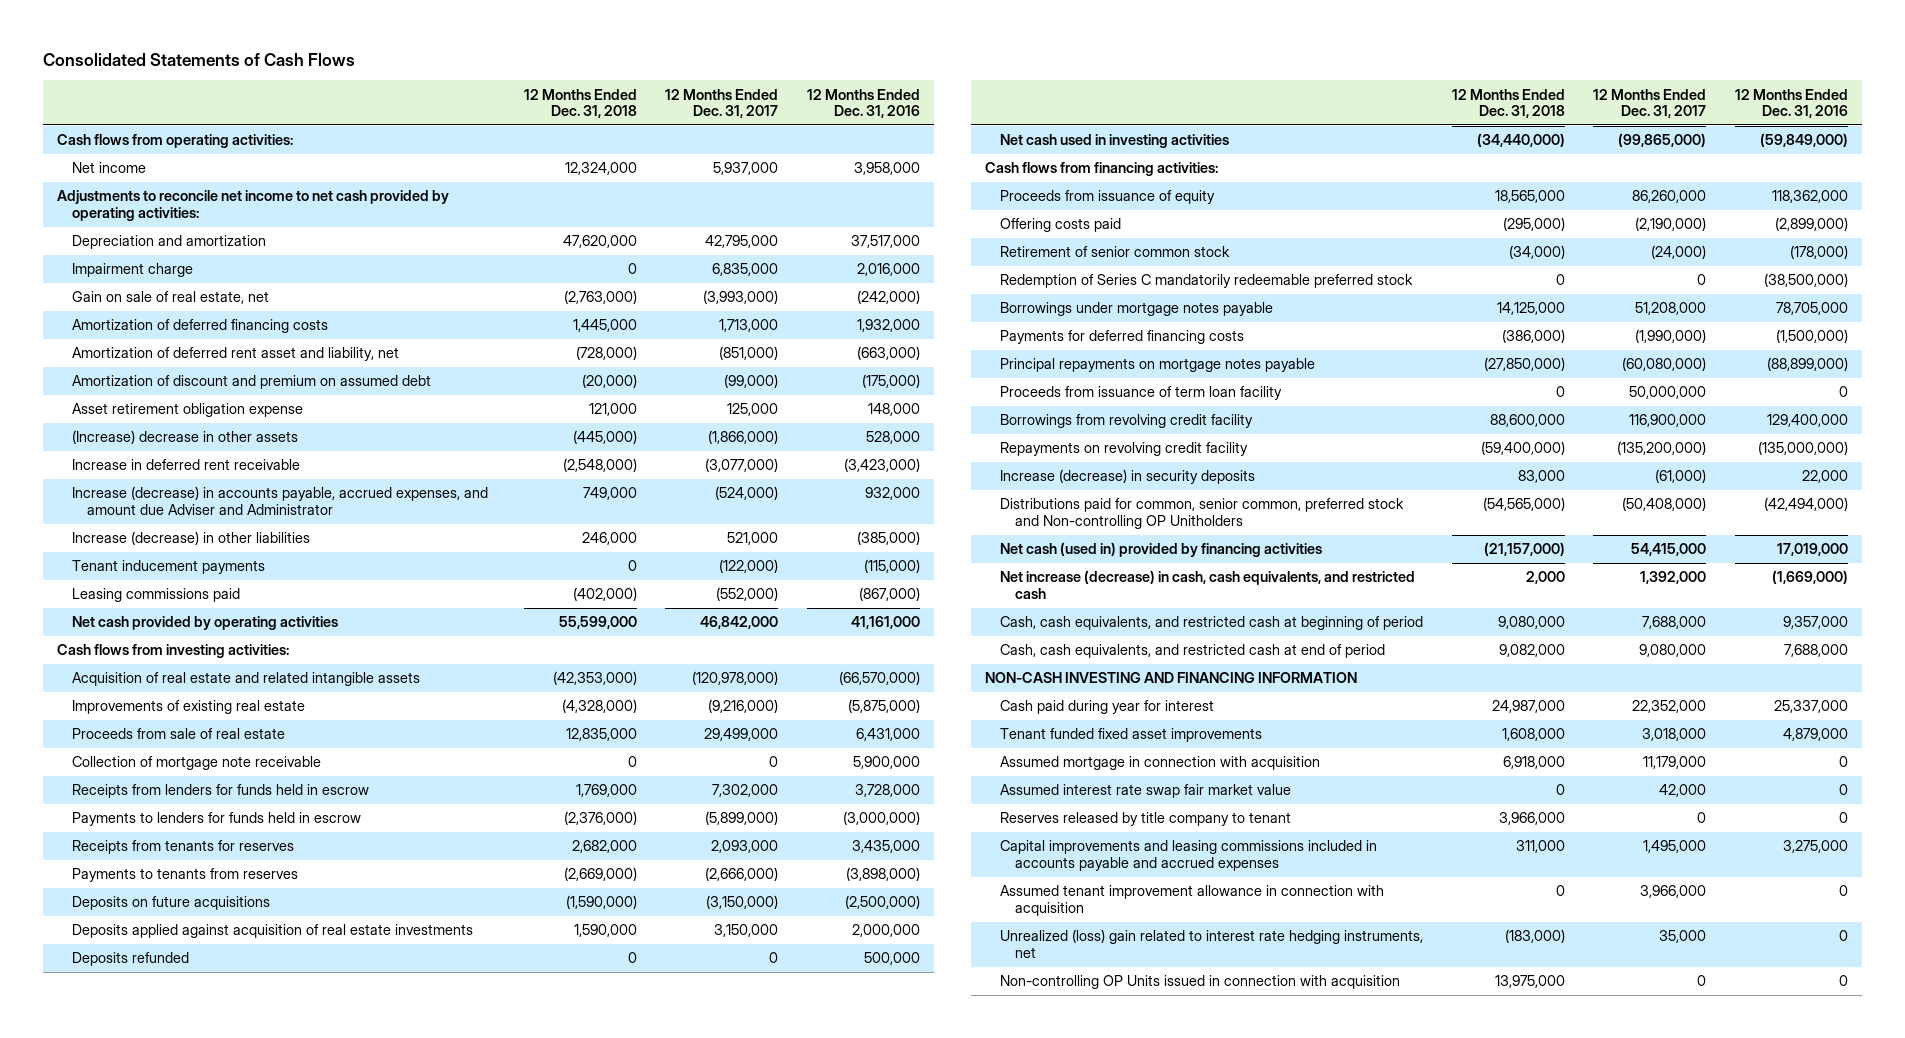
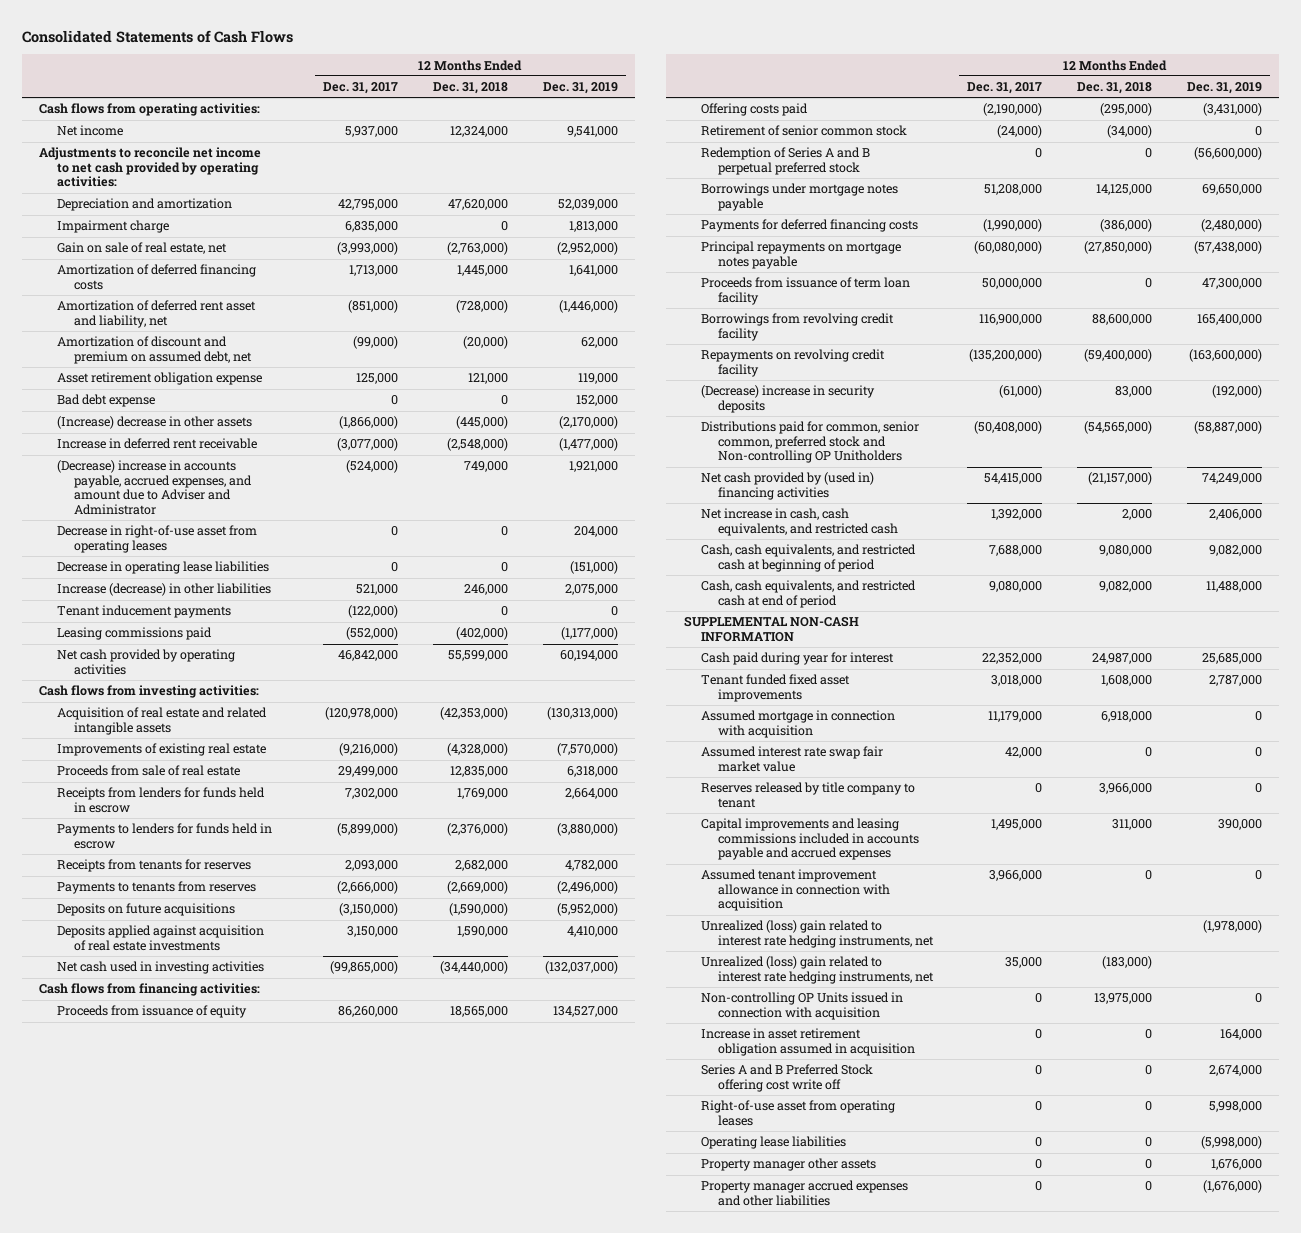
- | 12 Months Ended Dec. 31, 2018 | 12 Months Ended Dec. 31, 2017 | 12 Months Ended Dec. 31, 2016
+ | 12 Months Ended Dec. 31, 2017 | 12 Months Ended Dec. 31, 2018 | 12 Months Ended Dec. 31, 2019
- Amortization of discount and premium on assumed debt | (20,000) | (99,000) | (175,000)
+ Amortization of discount and premium on assumed debt, net | (99,000) | (20,000) | 62,000
+ Bad debt expense | 0 | 0 | 152,000
- Increase (decrease) in accounts payable, accrued expenses, and amount due Adviser and Administrator | 749,000 | (524,000) | 932,000
+ (Decrease) increase in accounts payable, accrued expenses, and amount due to Adviser and Administrator | (524,000) | 749,000 | 1,921,000
+ Decrease in right-of-use asset from operating leases | 0 | 0 | 204,000
+ Decrease in operating lease liabilities | 0 | 0 | (151,000)
- Collection of mortgage note receivable | 0 | 0 | 5,900,000
- Deposits refunded | 0 | 0 | 500,000
- Redemption of Series C mandatorily redeemable preferred stock | 0 | 0 | (38,500,000)
+ Redemption of Series A and B perpetual preferred stock | 0 | 0 | (56,600,000)
- Increase (decrease) in security deposits | 83,000 | (61,000) | 22,000
+ (Decrease) increase in security deposits | (61,000) | 83,000 | (192,000)
- Net cash (used in) provided by financing activities | (21,157,000) | 54,415,000 | 17,019,000
- Net increase (decrease) in cash, cash equivalents, and restricted cash | 2,000 | 1,392,000 | (1,669,000)
+ Net cash provided by (used in) financing activities | 54,415,000 | (21,157,000) | 74,249,000
+ Net increase in cash, cash equivalents, and restricted cash | 1,392,000 | 2,000 | 2,406,000
- NON-CASH INVESTING AND FINANCING INFORMATION
+ SUPPLEMENTAL NON-CASH INFORMATION
+ Unrealized (loss) gain related to interest rate hedging instruments, net | | | (1,978,000)
+ Increase in asset retirement obligation assumed in acquisition | 0 | 0 | 164,000
+ Series A and B Preferred Stock offering cost write off | 0 | 0 | 2,674,000
+ Right-of-use asset from operating leases | 0 | 0 | 5,998,000
+ Operating lease liabilities | 0 | 0 | (5,998,000)
+ Property manager other assets | 0 | 0 | 1,676,000
+ Property manager accrued expenses and other liabilities | 0 | 0 | (1,676,000)

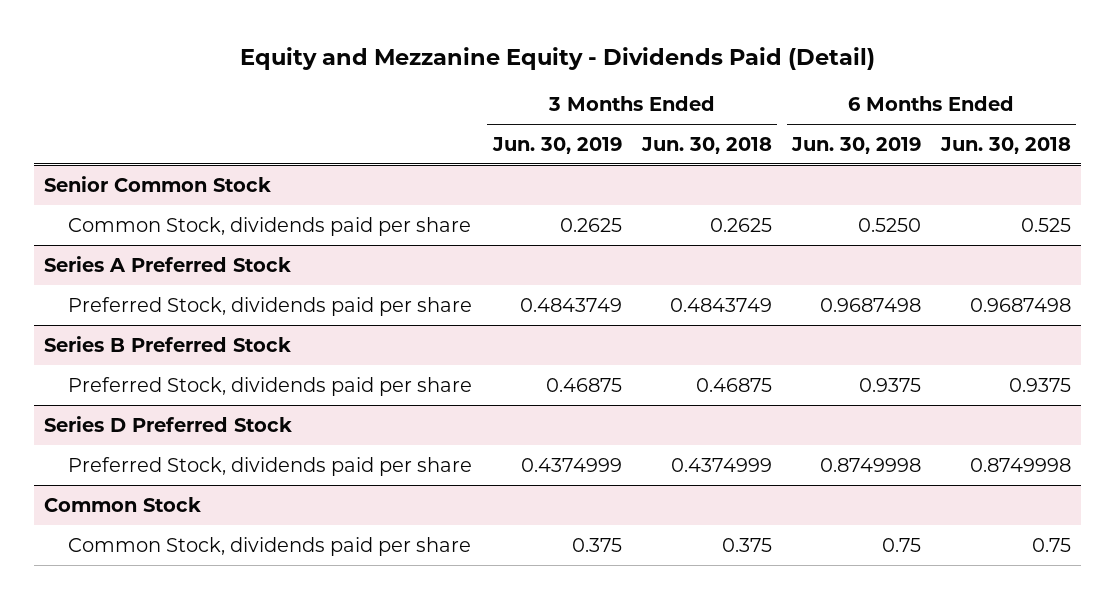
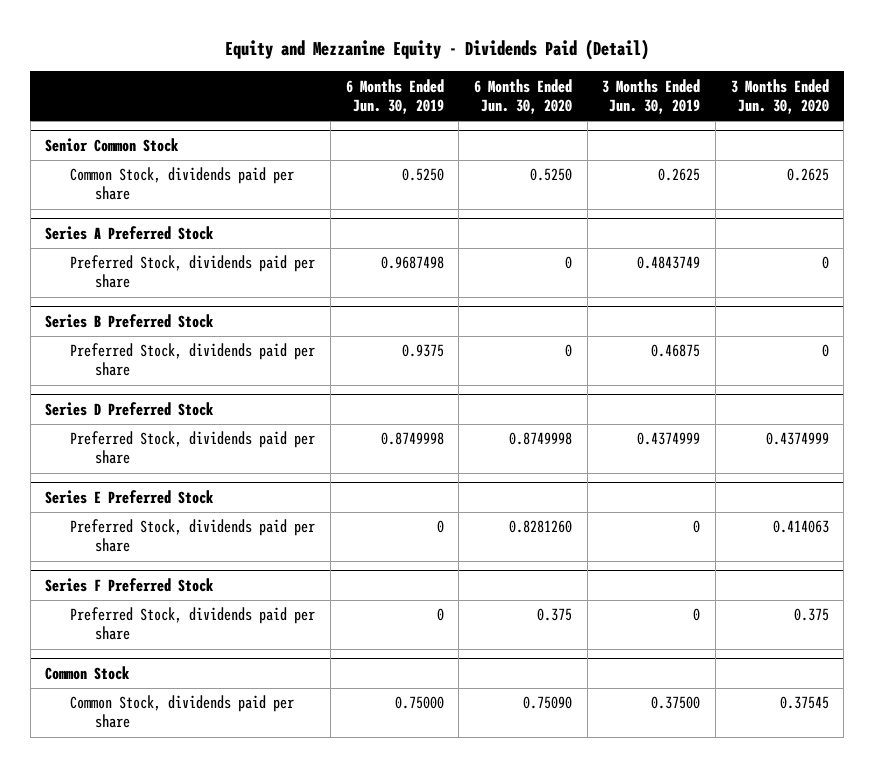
- | 3 Months Ended Jun. 30, 2019 | 3 Months Ended Jun. 30, 2018 | 6 Months Ended Jun. 30, 2019 | 6 Months Ended Jun. 30, 2018
+ | 6 Months Ended Jun. 30, 2019 | 6 Months Ended Jun. 30, 2020 | 3 Months Ended Jun. 30, 2019 | 3 Months Ended Jun. 30, 2020
+ Series E Preferred Stock
+ Preferred Stock, dividends paid per share | 0 | 0.8281260 | 0 | 0.414063
+ Series F Preferred Stock
+ Preferred Stock, dividends paid per share | 0 | 0.375 | 0 | 0.375
@ Common Stock
- Common Stock, dividends paid per share | 0.375 | 0.375 | 0.75 | 0.75
+ Common Stock, dividends paid per share | 0.75000 | 0.75090 | 0.37500 | 0.37545

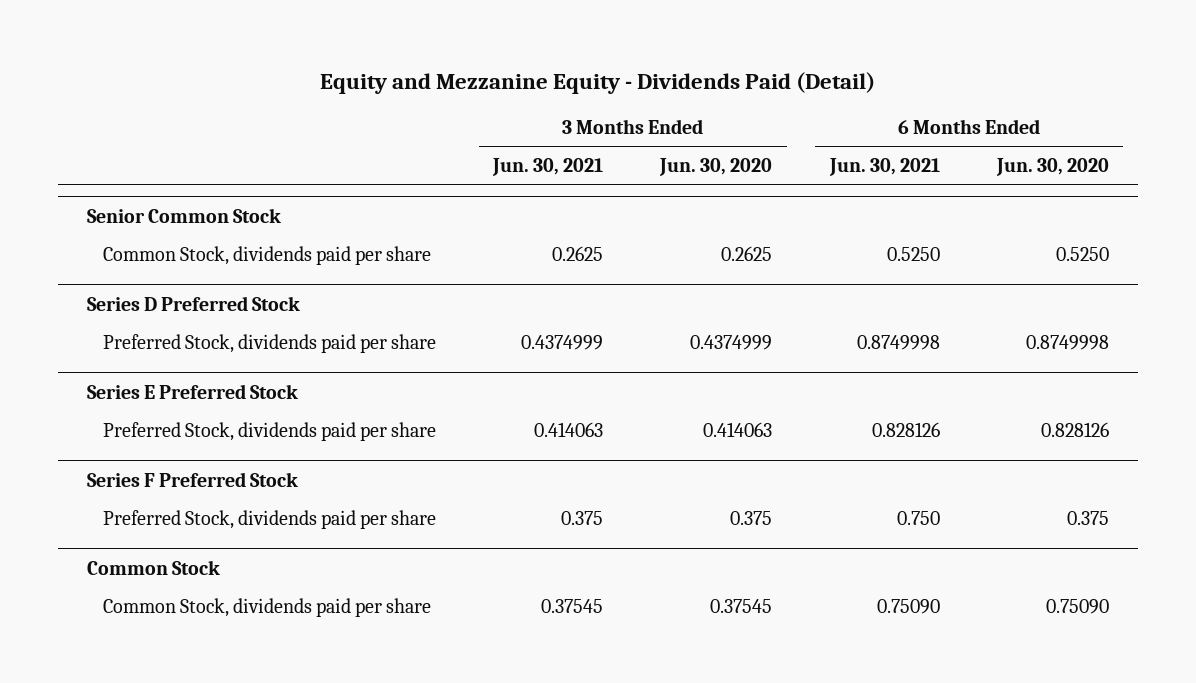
- | 6 Months Ended Jun. 30, 2019 | 6 Months Ended Jun. 30, 2020 | 3 Months Ended Jun. 30, 2019 | 3 Months Ended Jun. 30, 2020
+ | 3 Months Ended Jun. 30, 2021 | 3 Months Ended Jun. 30, 2020 | 6 Months Ended Jun. 30, 2021 | 6 Months Ended Jun. 30, 2020
- Series A Preferred Stock
- Preferred Stock, dividends paid per share | 0.9687498 | 0 | 0.4843749 | 0
- Series B Preferred Stock
- Preferred Stock, dividends paid per share | 0.9375 | 0 | 0.46875 | 0
@ Series E Preferred Stock
- Preferred Stock, dividends paid per share | 0 | 0.8281260 | 0 | 0.414063
+ Preferred Stock, dividends paid per share | 0.414063 | 0.414063 | 0.828126 | 0.828126

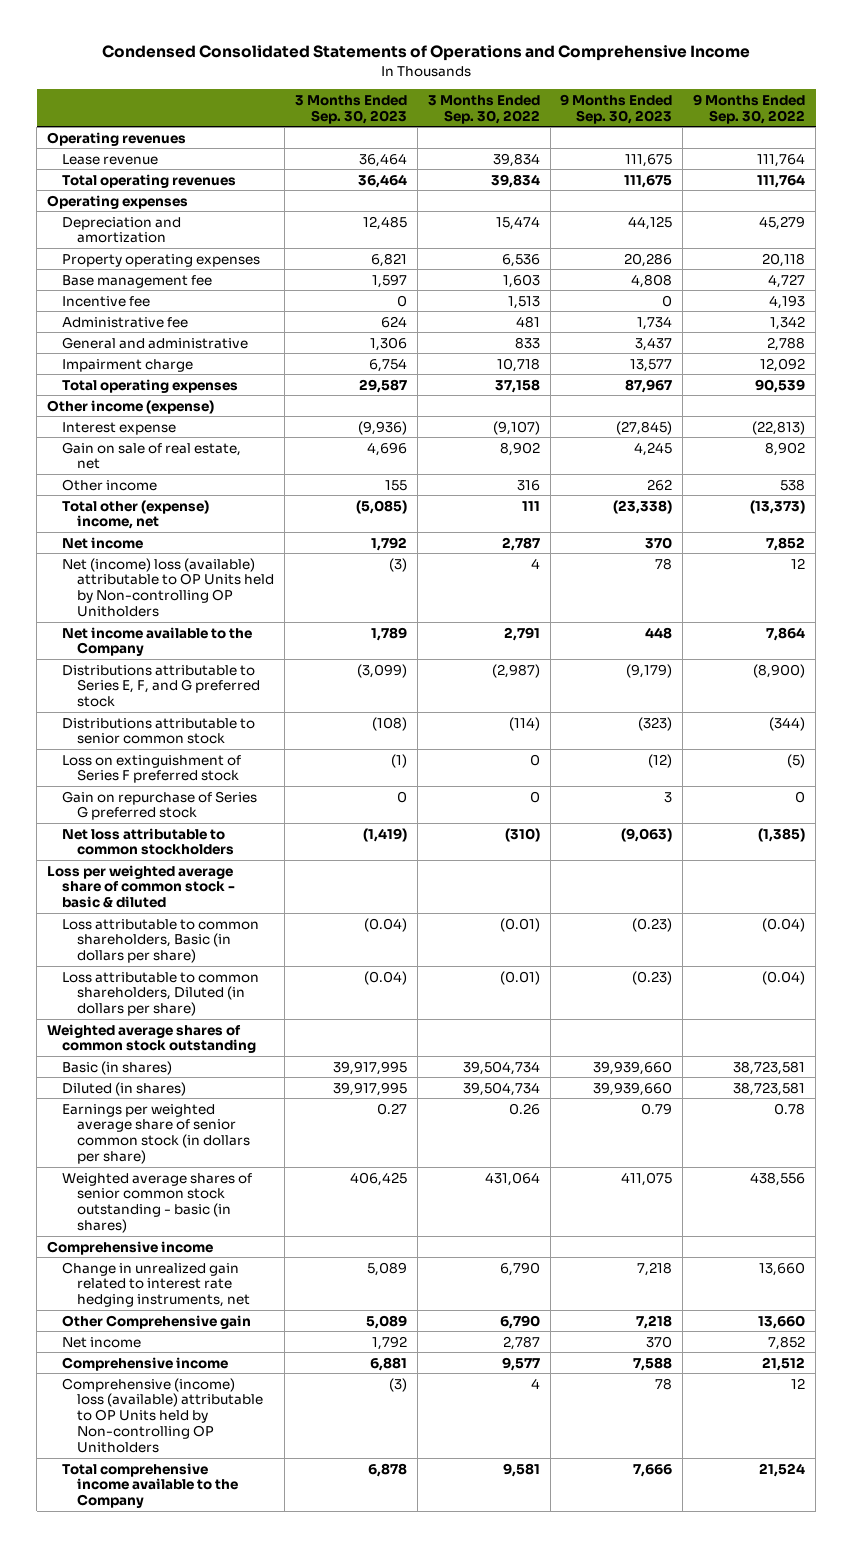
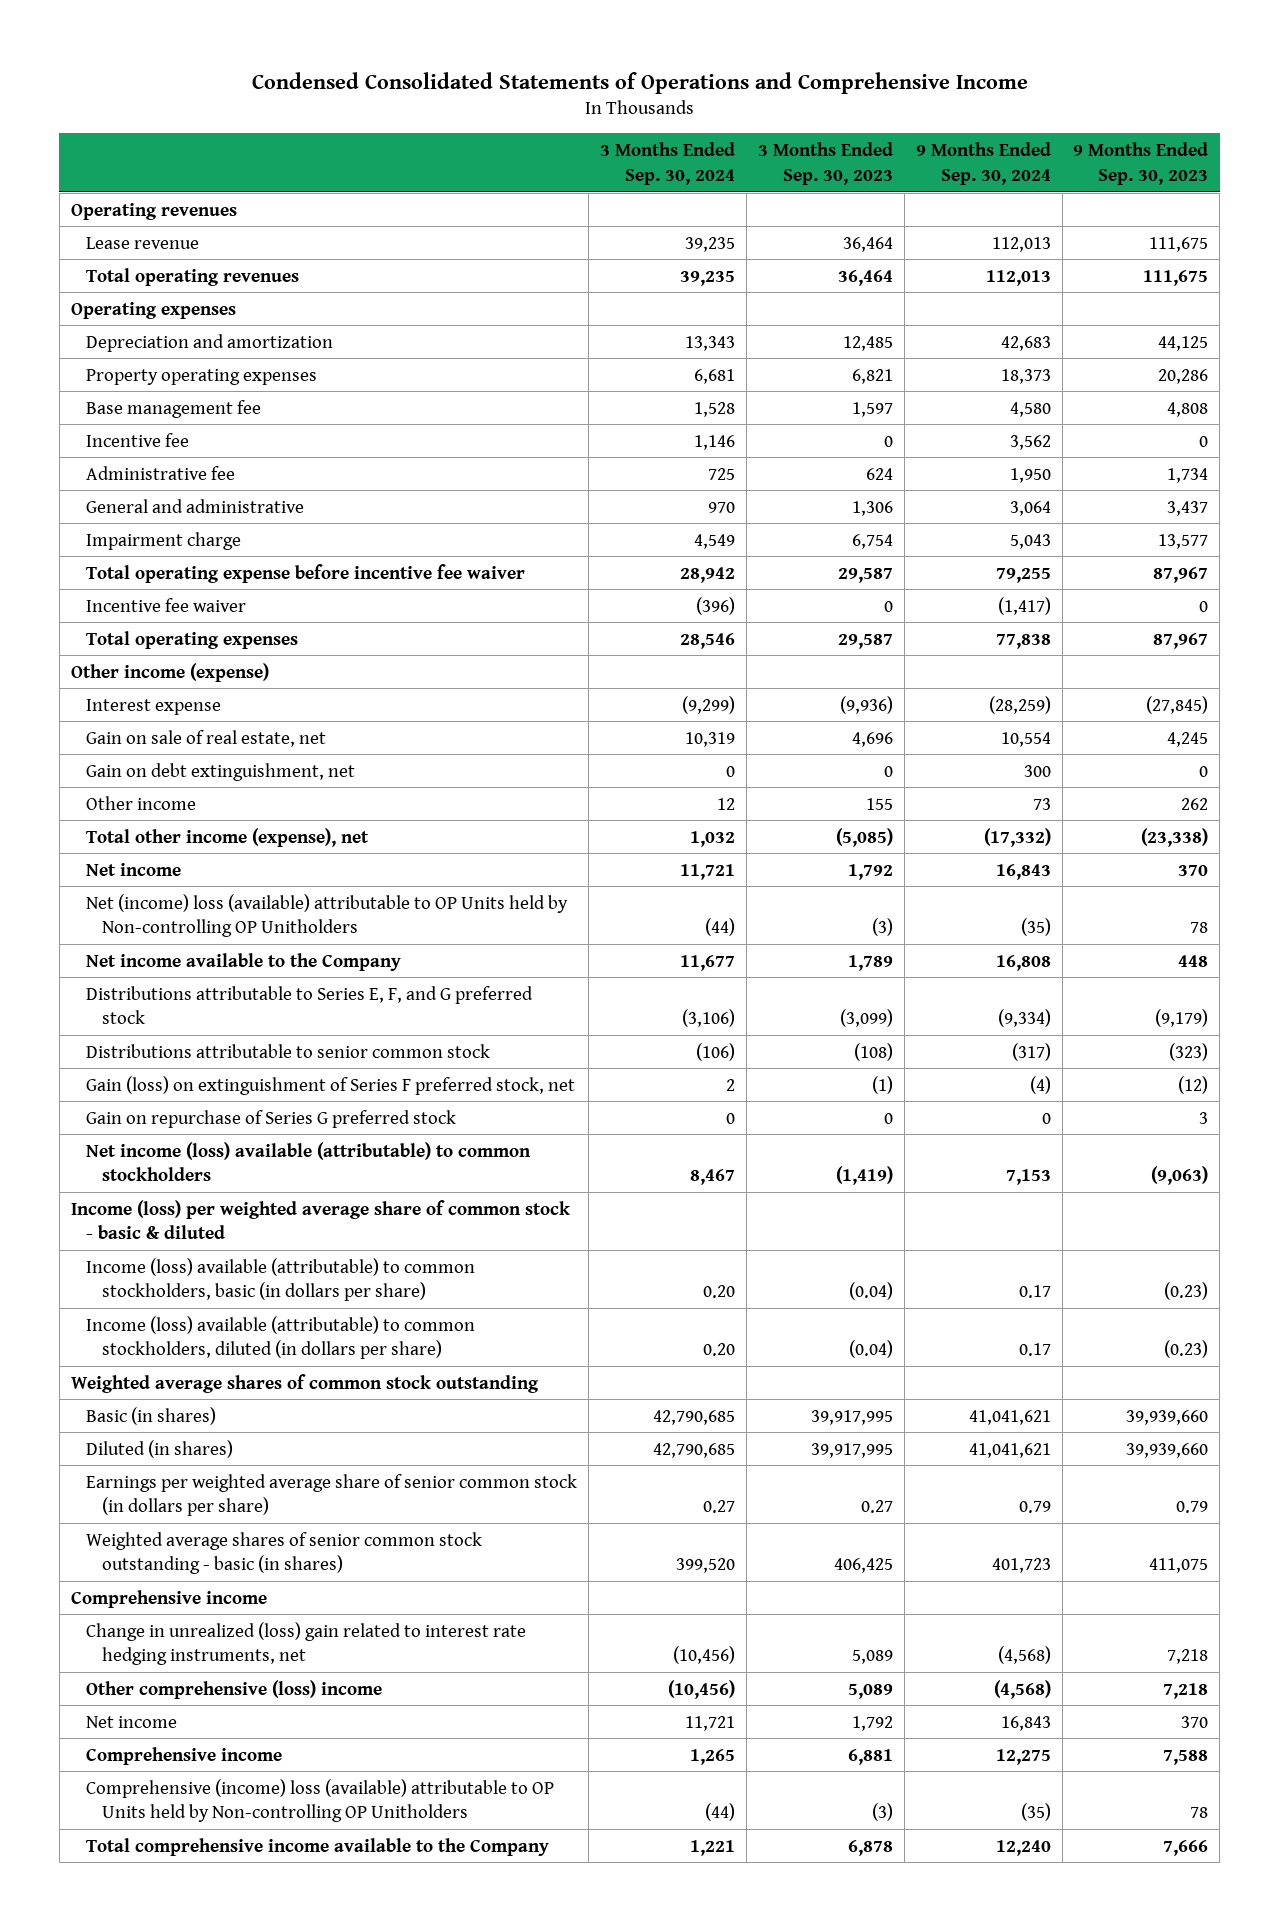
- | 3 Months Ended Sep. 30, 2023 | 3 Months Ended Sep. 30, 2022 | 9 Months Ended Sep. 30, 2023 | 9 Months Ended Sep. 30, 2022
+ | 3 Months Ended Sep. 30, 2024 | 3 Months Ended Sep. 30, 2023 | 9 Months Ended Sep. 30, 2024 | 9 Months Ended Sep. 30, 2023
+ Total operating expense before incentive fee waiver | 28,942 | 29,587 | 79,255 | 87,967
+ Incentive fee waiver | (396) | 0 | (1,417) | 0
+ Gain on debt extinguishment, net | 0 | 0 | 300 | 0
- Total other (expense) income, net | (5,085) | 111 | (23,338) | (13,373)
+ Total other income (expense), net | 1,032 | (5,085) | (17,332) | (23,338)
- Loss on extinguishment of Series F preferred stock | (1) | 0 | (12) | (5)
+ Gain (loss) on extinguishment of Series F preferred stock, net | 2 | (1) | (4) | (12)
- Net loss attributable to common stockholders | (1,419) | (310) | (9,063) | (1,385)
- Loss per weighted average share of common stock - basic & diluted
- Loss attributable to common shareholders, Basic (in dollars per share) | (0.04) | (0.01) | (0.23) | (0.04)
- Loss attributable to common shareholders, Diluted (in dollars per share) | (0.04) | (0.01) | (0.23) | (0.04)
+ Net income (loss) available (attributable) to common stockholders | 8,467 | (1,419) | 7,153 | (9,063)
+ Income (loss) per weighted average share of common stock - basic & diluted
+ Income (loss) available (attributable) to common stockholders, basic (in dollars per share) | 0.20 | (0.04) | 0.17 | (0.23)
+ Income (loss) available (attributable) to common stockholders, diluted (in dollars per share) | 0.20 | (0.04) | 0.17 | (0.23)
- Change in unrealized gain related to interest rate hedging instruments, net | 5,089 | 6,790 | 7,218 | 13,660
- Other Comprehensive gain | 5,089 | 6,790 | 7,218 | 13,660
+ Change in unrealized (loss) gain related to interest rate hedging instruments, net | (10,456) | 5,089 | (4,568) | 7,218
+ Other comprehensive (loss) income | (10,456) | 5,089 | (4,568) | 7,218

